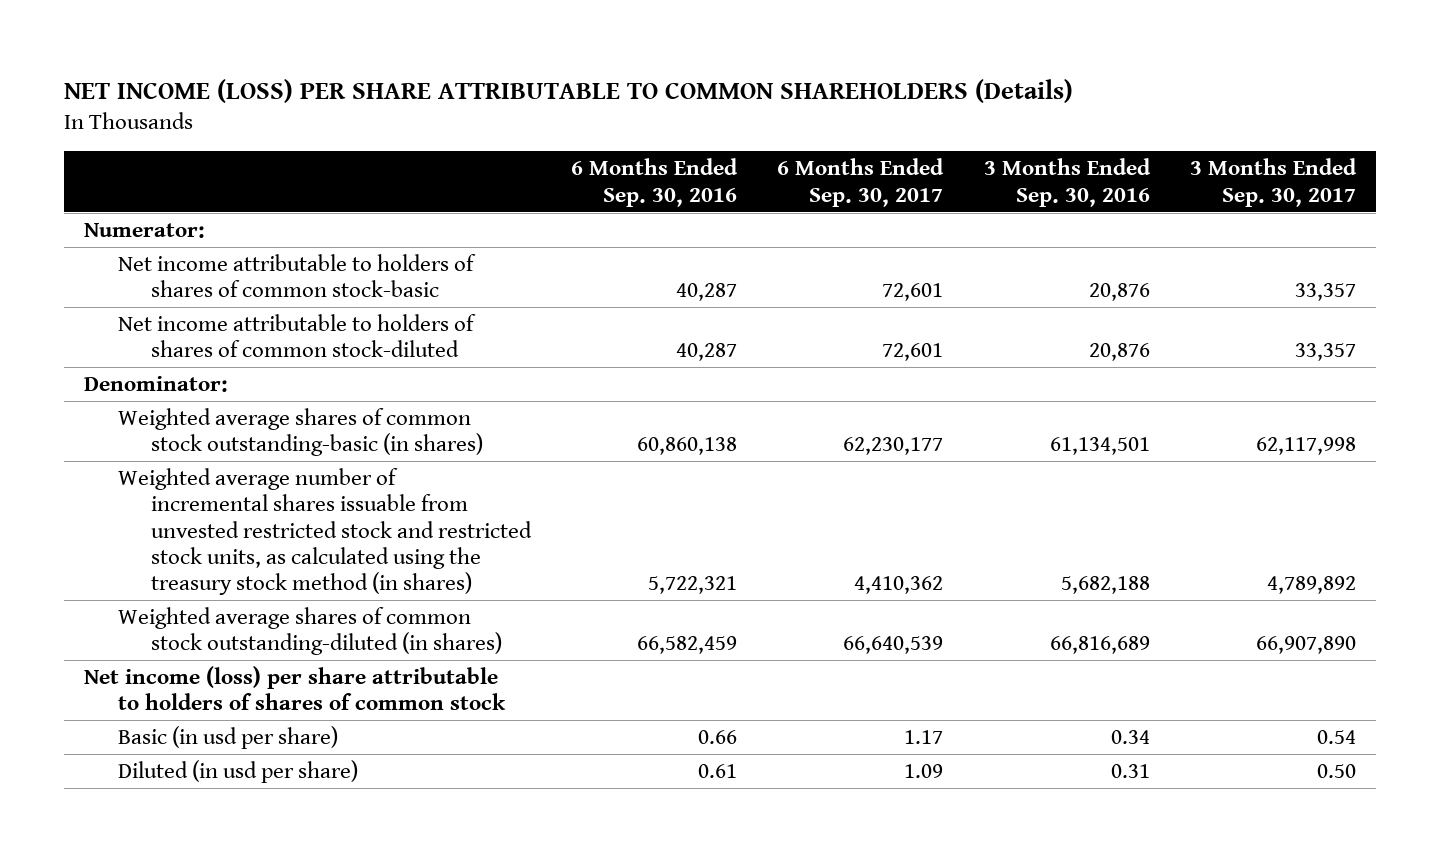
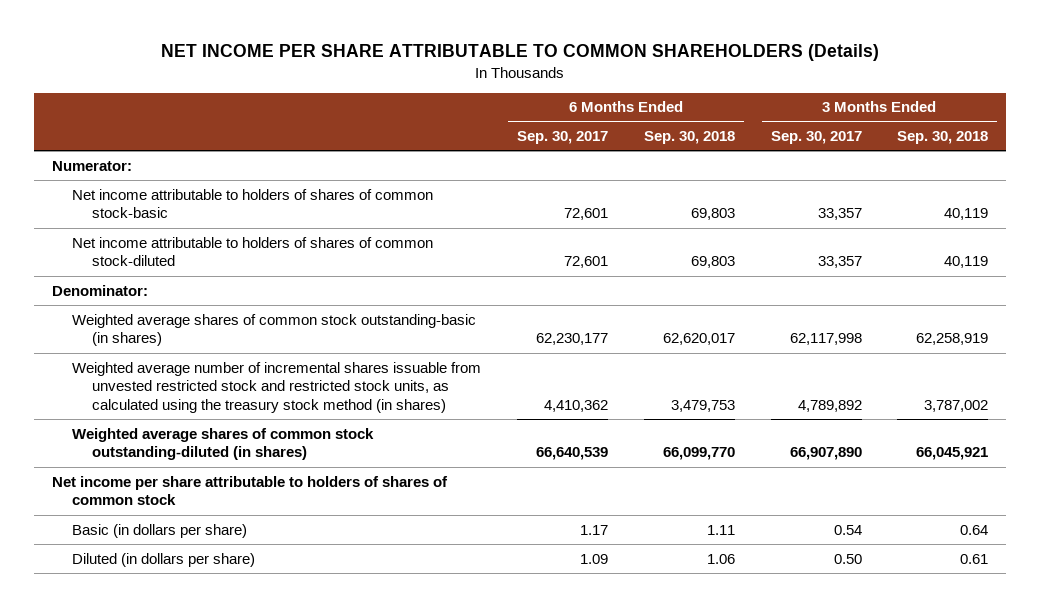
- NET INCOME (LOSS) PER SHARE ATTRIBUTABLE TO COMMON SHAREHOLDERS (Details)
+ NET INCOME PER SHARE ATTRIBUTABLE TO COMMON SHAREHOLDERS (Details)
- | 6 Months Ended Sep. 30, 2016 | 6 Months Ended Sep. 30, 2017 | 3 Months Ended Sep. 30, 2016 | 3 Months Ended Sep. 30, 2017
+ | 6 Months Ended Sep. 30, 2017 | 6 Months Ended Sep. 30, 2018 | 3 Months Ended Sep. 30, 2017 | 3 Months Ended Sep. 30, 2018
- Net income (loss) per share attributable to holders of shares of common stock
- Basic (in usd per share) | 0.66 | 1.17 | 0.34 | 0.54
- Diluted (in usd per share) | 0.61 | 1.09 | 0.31 | 0.50
+ Net income per share attributable to holders of shares of common stock
+ Basic (in dollars per share) | 1.17 | 1.11 | 0.54 | 0.64
+ Diluted (in dollars per share) | 1.09 | 1.06 | 0.50 | 0.61

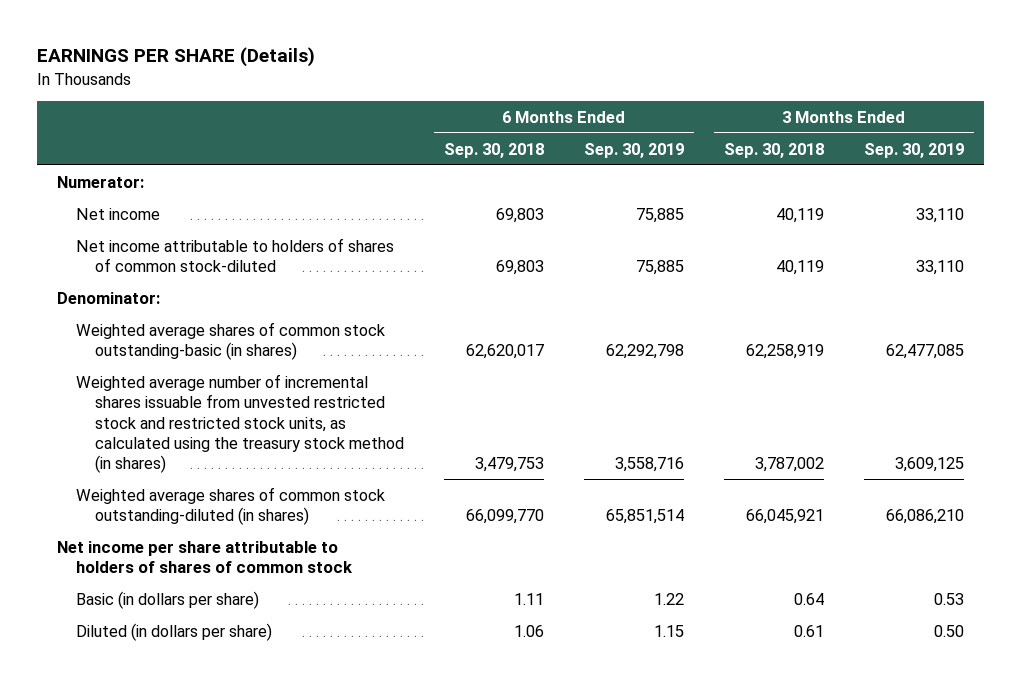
- NET INCOME PER SHARE ATTRIBUTABLE TO COMMON SHAREHOLDERS (Details)
+ EARNINGS PER SHARE (Details)
- | 6 Months Ended Sep. 30, 2017 | 6 Months Ended Sep. 30, 2018 | 3 Months Ended Sep. 30, 2017 | 3 Months Ended Sep. 30, 2018
+ | 6 Months Ended Sep. 30, 2018 | 6 Months Ended Sep. 30, 2019 | 3 Months Ended Sep. 30, 2018 | 3 Months Ended Sep. 30, 2019
- Net income attributable to holders of shares of common stock-basic | 72,601 | 69,803 | 33,357 | 40,119
+ Net income | 69,803 | 75,885 | 40,119 | 33,110

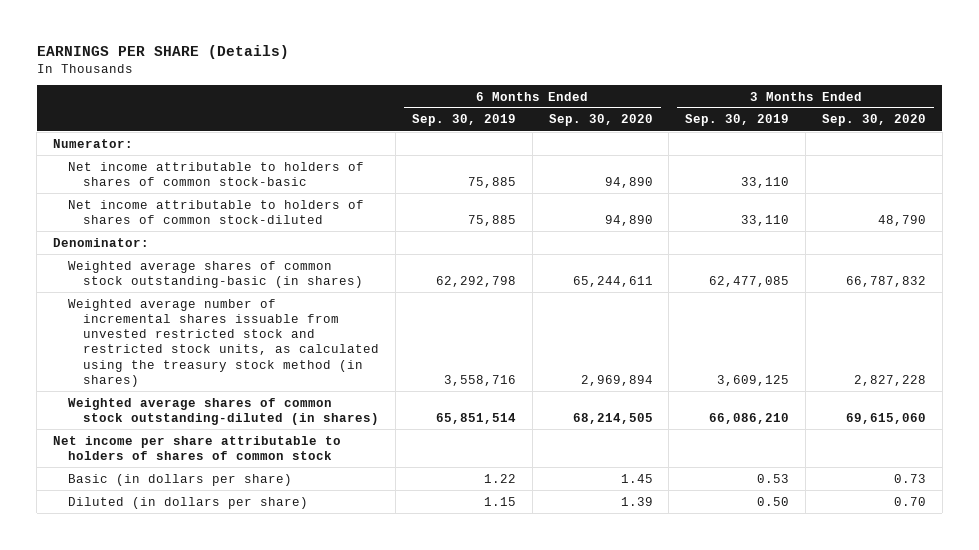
- | 6 Months Ended Sep. 30, 2018 | 6 Months Ended Sep. 30, 2019 | 3 Months Ended Sep. 30, 2018 | 3 Months Ended Sep. 30, 2019
+ | 6 Months Ended Sep. 30, 2019 | 6 Months Ended Sep. 30, 2020 | 3 Months Ended Sep. 30, 2019 | 3 Months Ended Sep. 30, 2020
- Net income | 69,803 | 75,885 | 40,119 | 33,110
+ Net income attributable to holders of shares of common stock-basic | 75,885 | 94,890 | 33,110 |

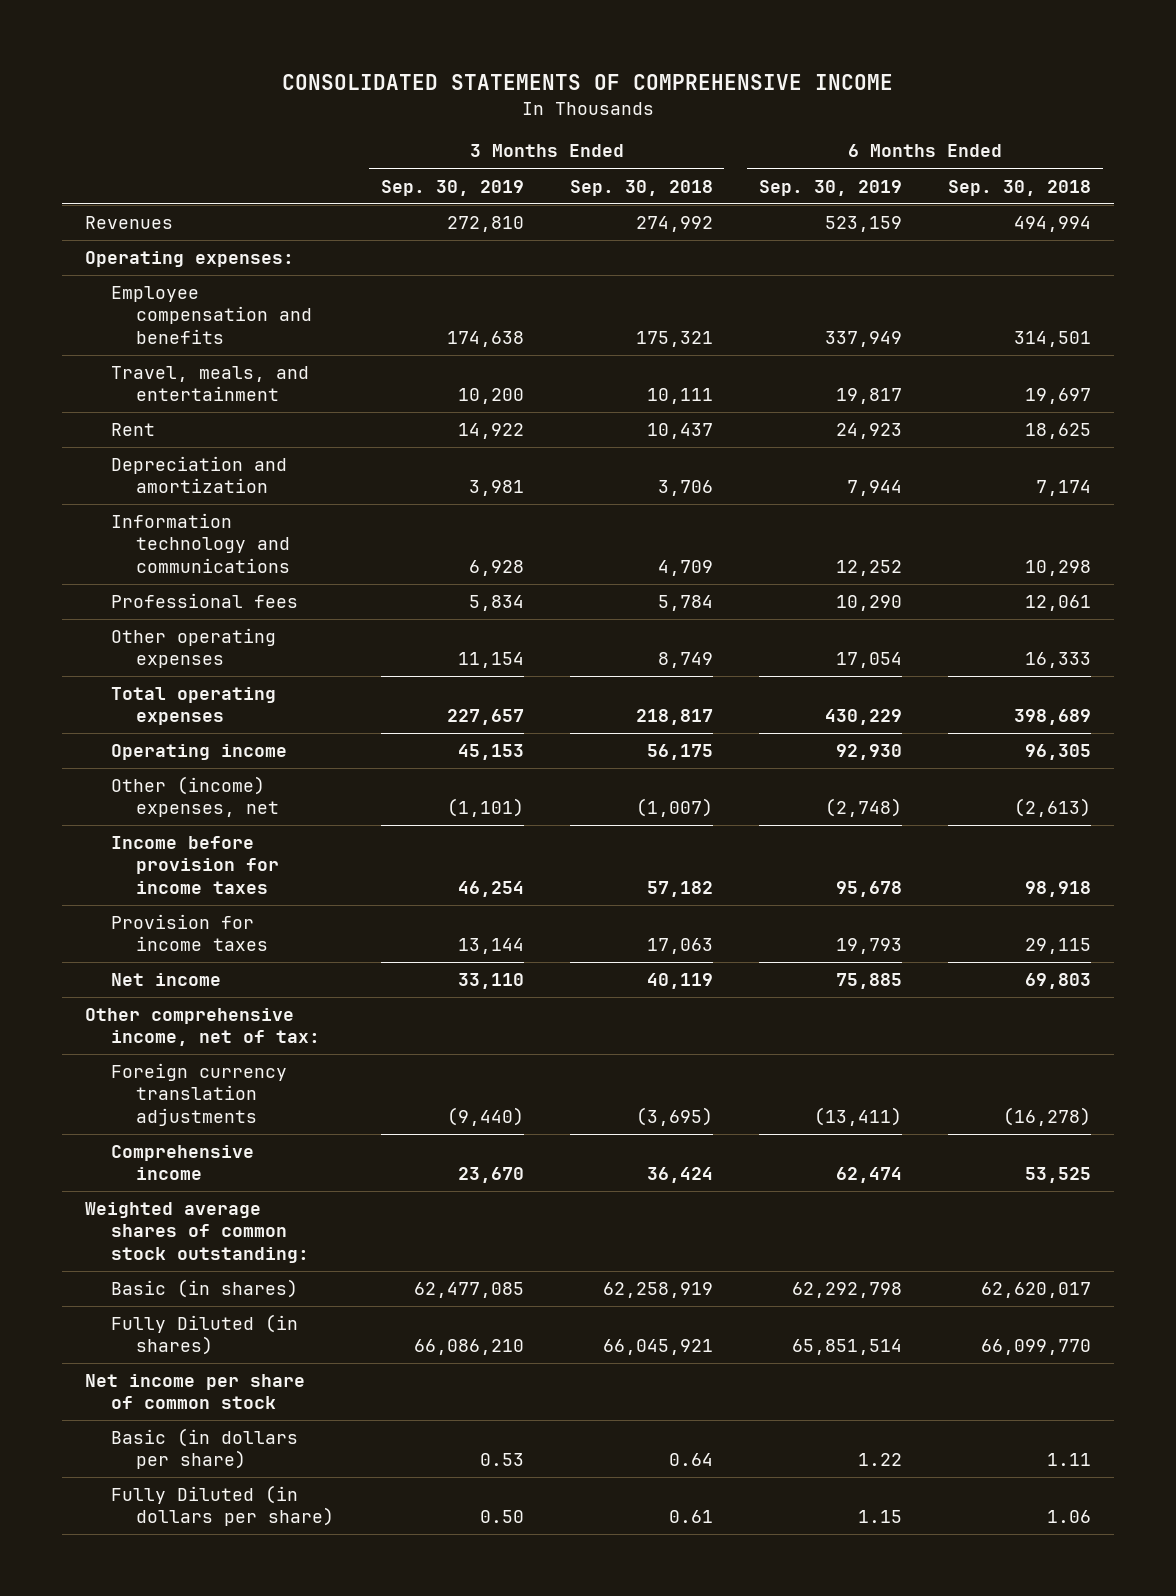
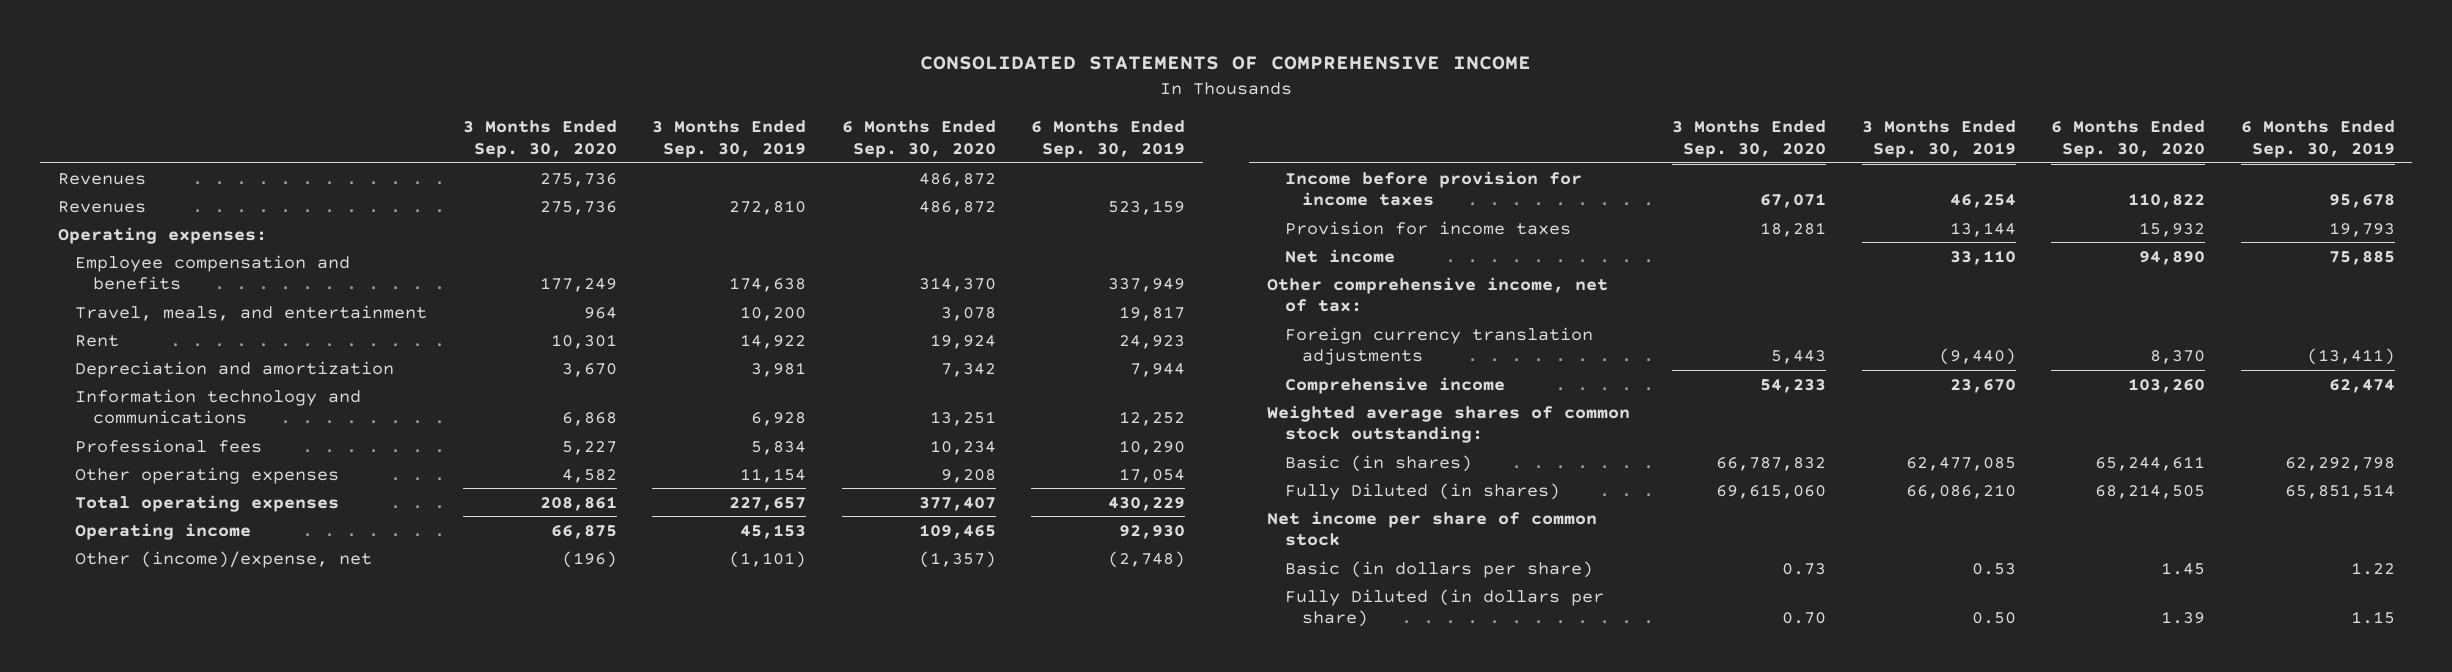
- | 3 Months Ended Sep. 30, 2019 | 3 Months Ended Sep. 30, 2018 | 6 Months Ended Sep. 30, 2019 | 6 Months Ended Sep. 30, 2018
+ | 3 Months Ended Sep. 30, 2020 | 3 Months Ended Sep. 30, 2019 | 6 Months Ended Sep. 30, 2020 | 6 Months Ended Sep. 30, 2019
+ Revenues | 275,736 | | 486,872 |
- Other (income) expenses, net | (1,101) | (1,007) | (2,748) | (2,613)
+ Other (income)/expense, net | (196) | (1,101) | (1,357) | (2,748)

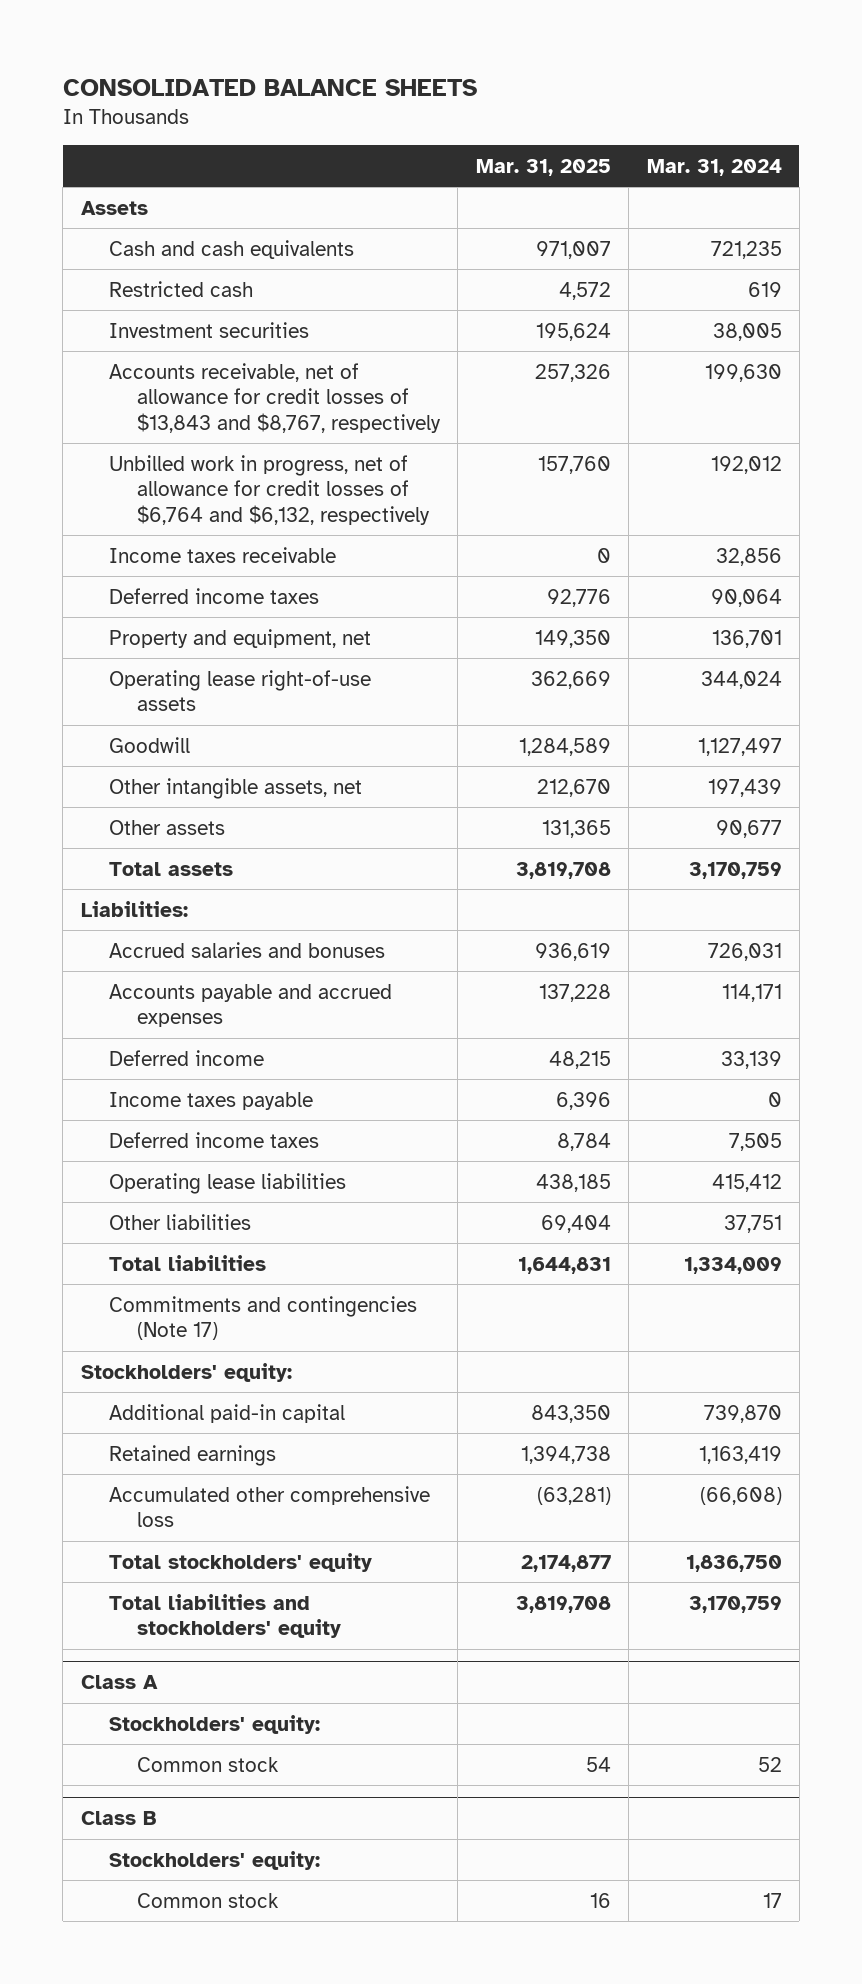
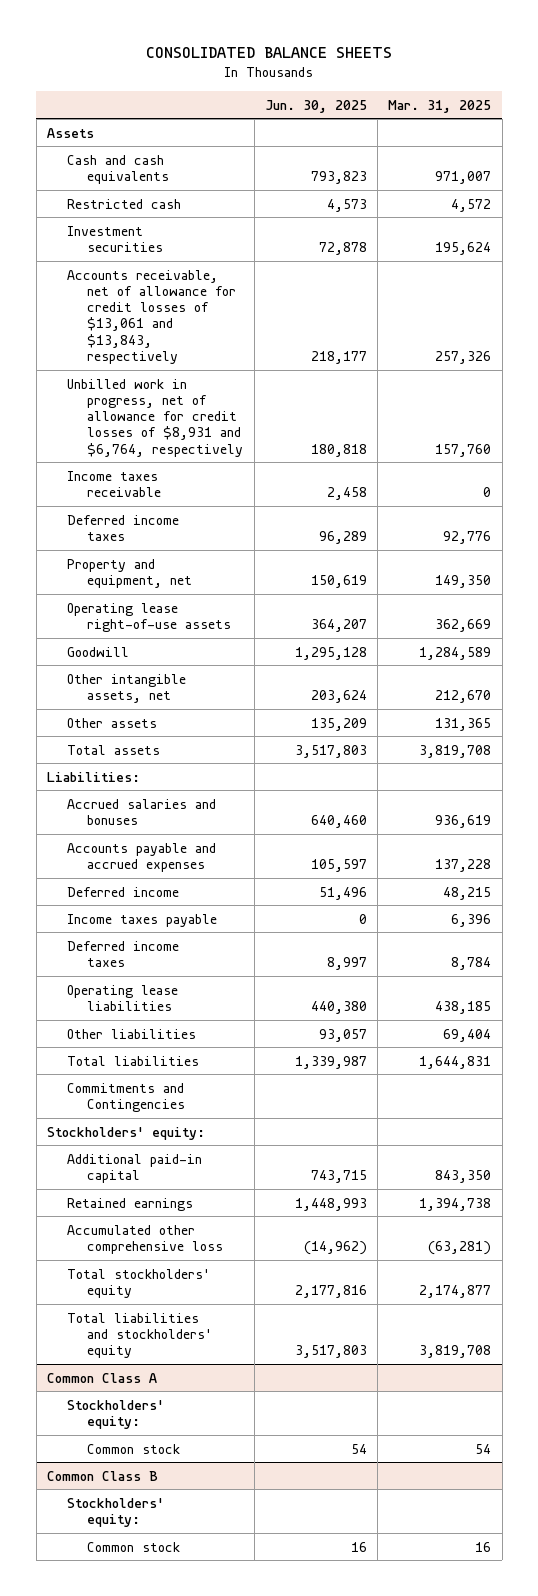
- | Mar. 31, 2025 | Mar. 31, 2024
+ | Jun. 30, 2025 | Mar. 31, 2025
- Accounts receivable, net of allowance for credit losses of $13,843 and $8,767, respectively | 257,326 | 199,630
- Unbilled work in progress, net of allowance for credit losses of $6,764 and $6,132, respectively | 157,760 | 192,012
+ Accounts receivable, net of allowance for credit losses of $13,061 and $13,843, respectively | 218,177 | 257,326
+ Unbilled work in progress, net of allowance for credit losses of $8,931 and $6,764, respectively | 180,818 | 157,760
- Commitments and contingencies (Note 17)
+ Commitments and Contingencies
- Class A
+ Common Class A
- Class B
+ Common Class B

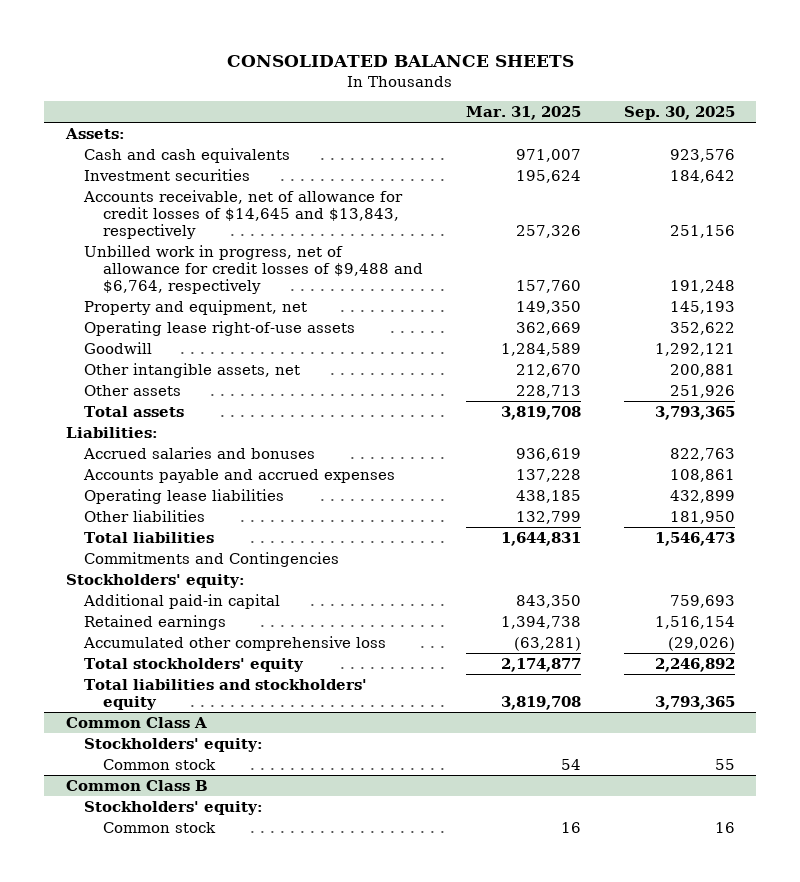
- | Jun. 30, 2025 | Mar. 31, 2025
+ | Mar. 31, 2025 | Sep. 30, 2025
- Assets
+ Assets:
- Restricted cash | 4,573 | 4,572
- Accounts receivable, net of allowance for credit losses of $13,061 and $13,843, respectively | 218,177 | 257,326
- Unbilled work in progress, net of allowance for credit losses of $8,931 and $6,764, respectively | 180,818 | 157,760
- Income taxes receivable | 2,458 | 0
- Deferred income taxes | 96,289 | 92,776
+ Accounts receivable, net of allowance for credit losses of $14,645 and $13,843, respectively | 257,326 | 251,156
+ Unbilled work in progress, net of allowance for credit losses of $9,488 and $6,764, respectively | 157,760 | 191,248
- Other assets | 135,209 | 131,365
+ Other assets | 228,713 | 251,926
- Deferred income | 51,496 | 48,215
- Income taxes payable | 0 | 6,396
- Deferred income taxes | 8,997 | 8,784
- Other liabilities | 93,057 | 69,404
+ Other liabilities | 132,799 | 181,950

